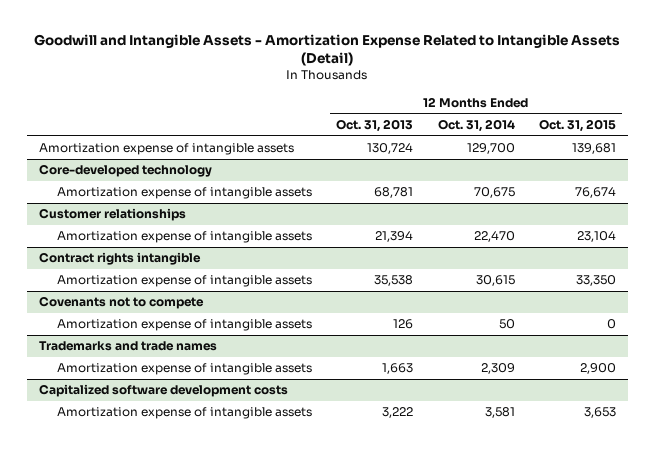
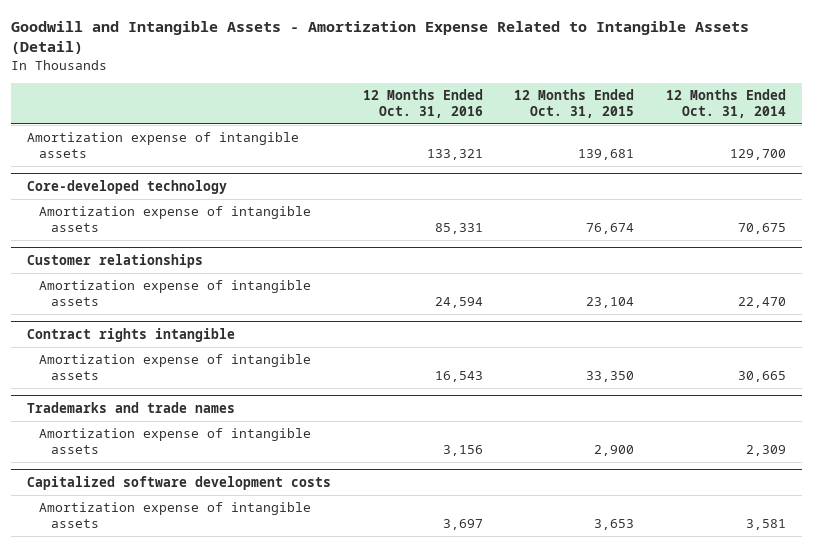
- | 12 Months Ended Oct. 31, 2013 | 12 Months Ended Oct. 31, 2014 | 12 Months Ended Oct. 31, 2015
+ | 12 Months Ended Oct. 31, 2016 | 12 Months Ended Oct. 31, 2015 | 12 Months Ended Oct. 31, 2014
@ Contract rights intangible
- Amortization expense of intangible assets | 35,538 | 30,615 | 33,350
- Covenants not to compete
- Amortization expense of intangible assets | 126 | 50 | 0
@ Contract rights intangible
+ Amortization expense of intangible assets | 16,543 | 33,350 | 30,665

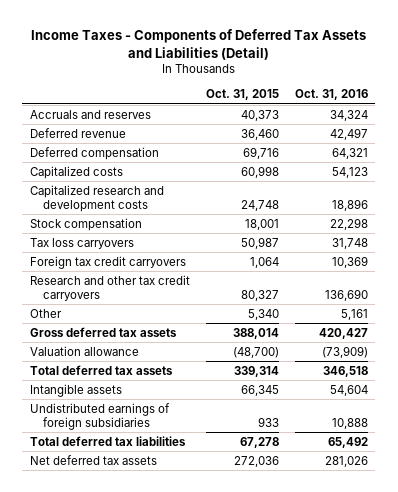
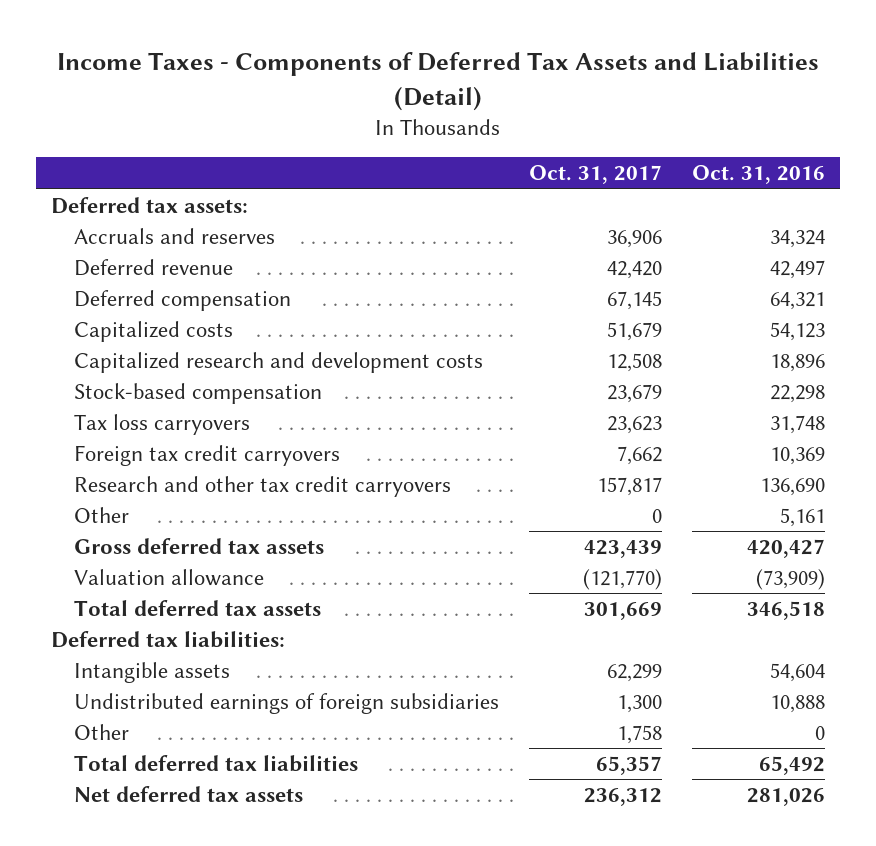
- | Oct. 31, 2015 | Oct. 31, 2016
+ | Oct. 31, 2017 | Oct. 31, 2016
+ Deferred tax assets:
- Stock compensation | 18,001 | 22,298
+ Stock-based compensation | 23,679 | 22,298
+ Deferred tax liabilities:
+ Other | 1,758 | 0

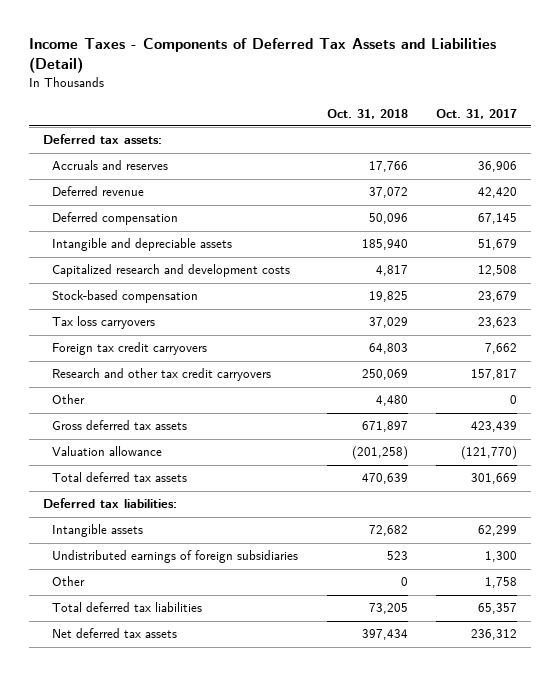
- | Oct. 31, 2017 | Oct. 31, 2016
+ | Oct. 31, 2018 | Oct. 31, 2017
- Capitalized costs | 51,679 | 54,123
+ Intangible and depreciable assets | 185,940 | 51,679

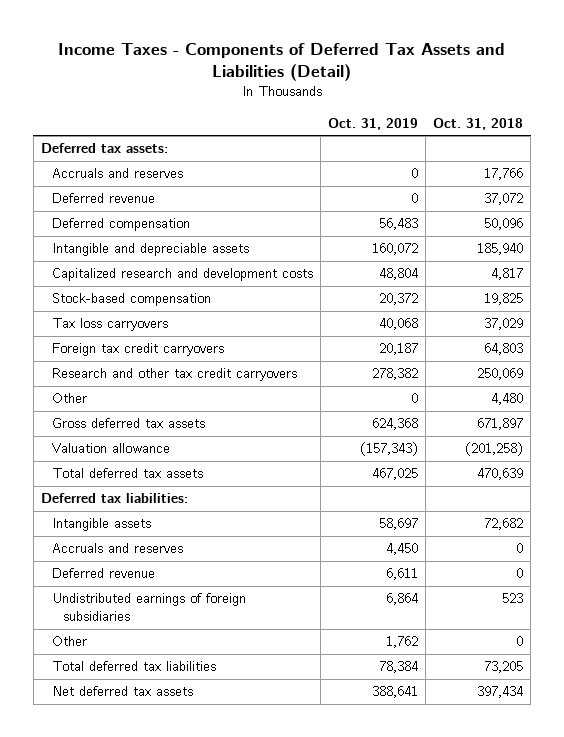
- | Oct. 31, 2018 | Oct. 31, 2017
+ | Oct. 31, 2019 | Oct. 31, 2018
+ Accruals and reserves | 4,450 | 0
+ Deferred revenue | 6,611 | 0

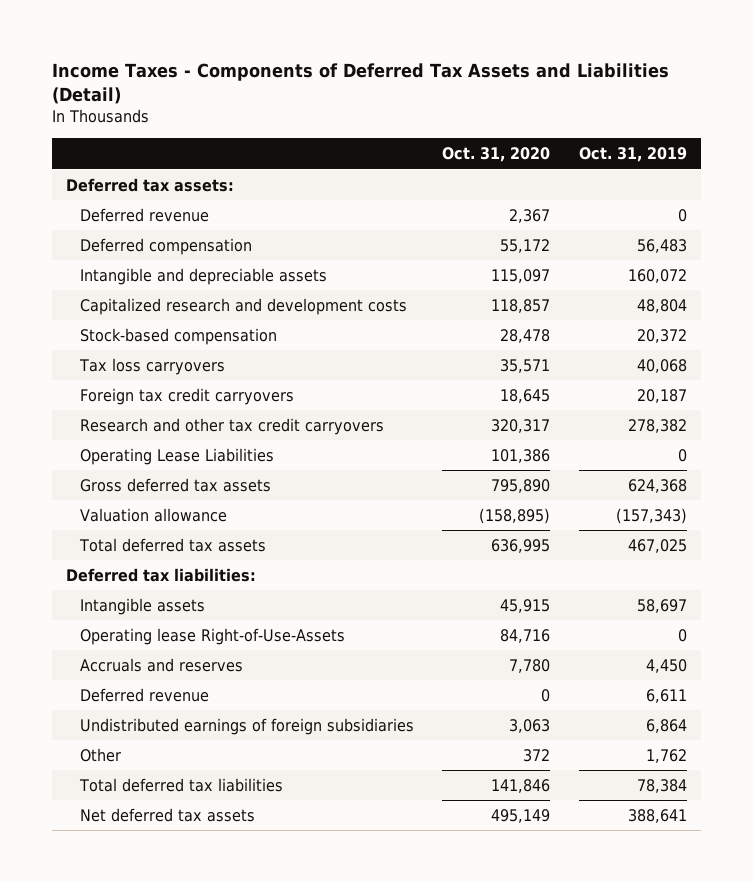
- | Oct. 31, 2019 | Oct. 31, 2018
+ | Oct. 31, 2020 | Oct. 31, 2019
- Accruals and reserves | 0 | 17,766
- Other | 0 | 4,480
+ Operating Lease Liabilities | 101,386 | 0
+ Operating lease Right-of-Use-Assets | 84,716 | 0

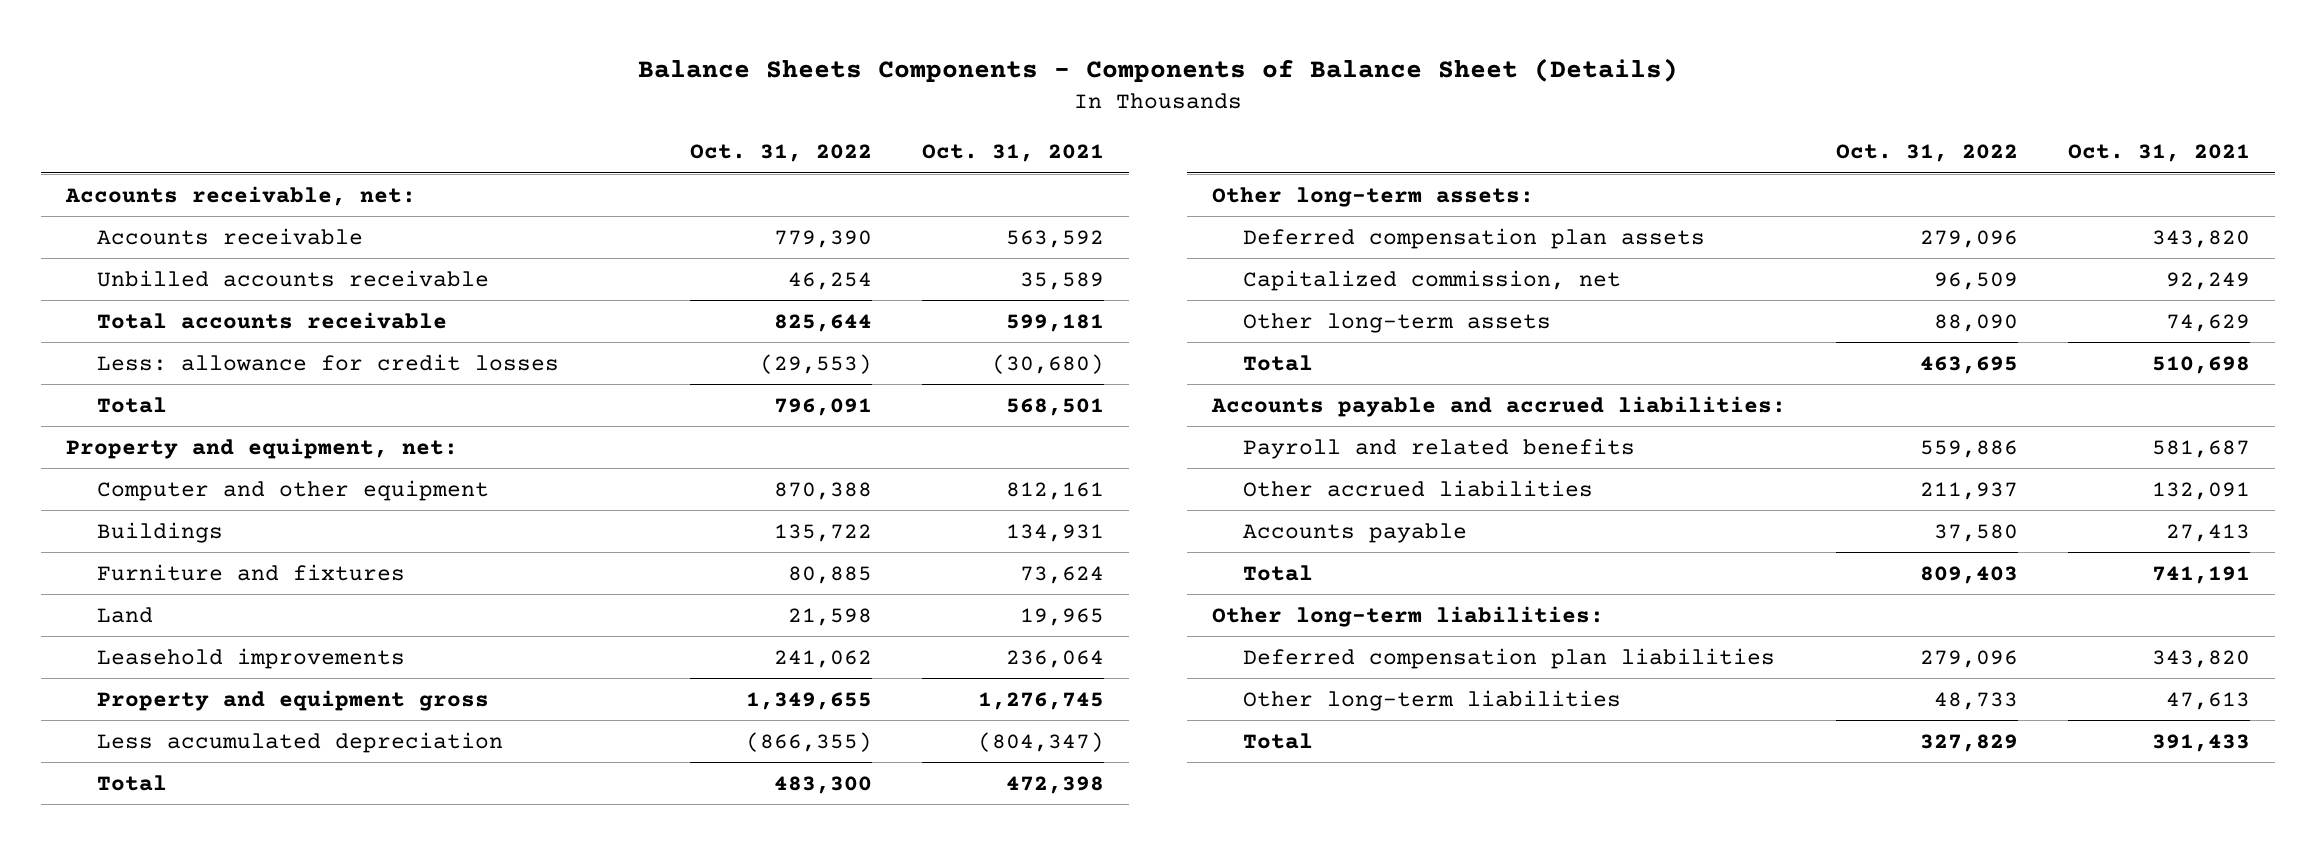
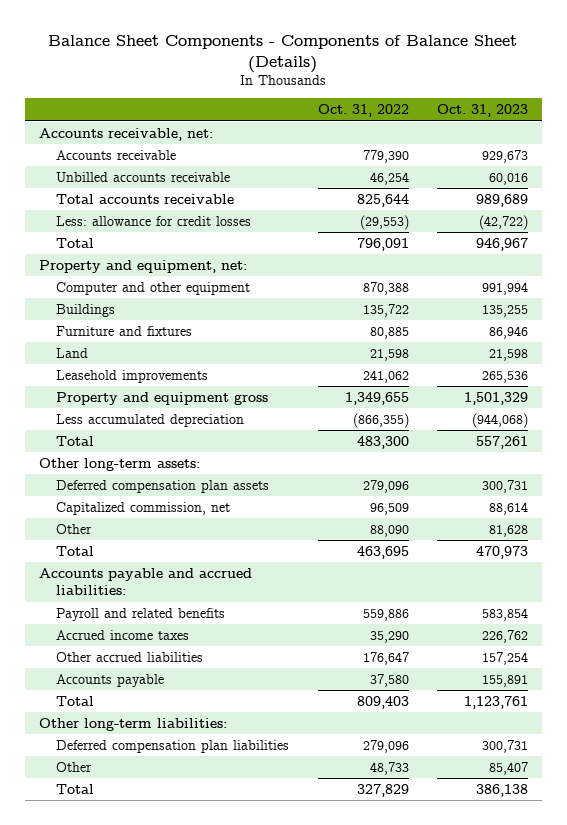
- Balance Sheets Components - Components of Balance Sheet (Details)
+ Balance Sheet Components - Components of Balance Sheet (Details)
- | Oct. 31, 2022 | Oct. 31, 2021
+ | Oct. 31, 2022 | Oct. 31, 2023
- Other long-term assets | 88,090 | 74,629
+ Other | 88,090 | 81,628
- Other accrued liabilities | 211,937 | 132,091
+ Accrued income taxes | 35,290 | 226,762
+ Other accrued liabilities | 176,647 | 157,254
- Other long-term liabilities | 48,733 | 47,613
+ Other | 48,733 | 85,407

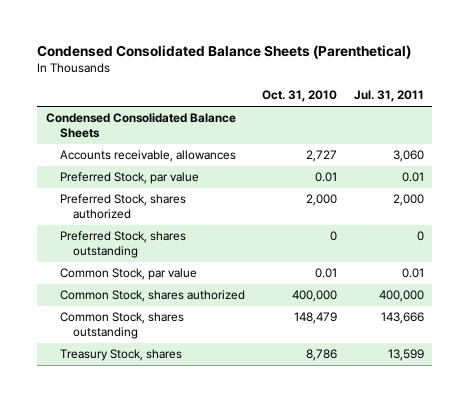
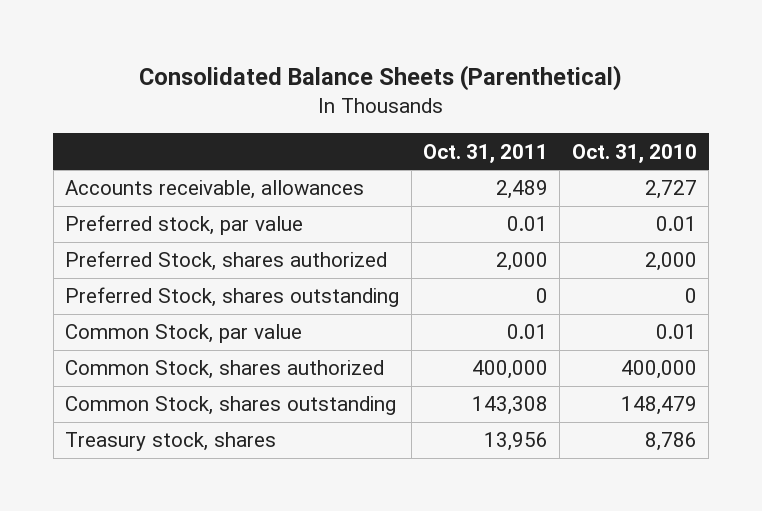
- Condensed Consolidated Balance Sheets (Parenthetical)
+ Consolidated Balance Sheets (Parenthetical)
- | Oct. 31, 2010 | Jul. 31, 2011
+ | Oct. 31, 2011 | Oct. 31, 2010
- Condensed Consolidated Balance Sheets
- Preferred Stock, par value | 0.01 | 0.01
+ Preferred stock, par value | 0.01 | 0.01
- Treasury Stock, shares | 8,786 | 13,599
+ Treasury stock, shares | 13,956 | 8,786

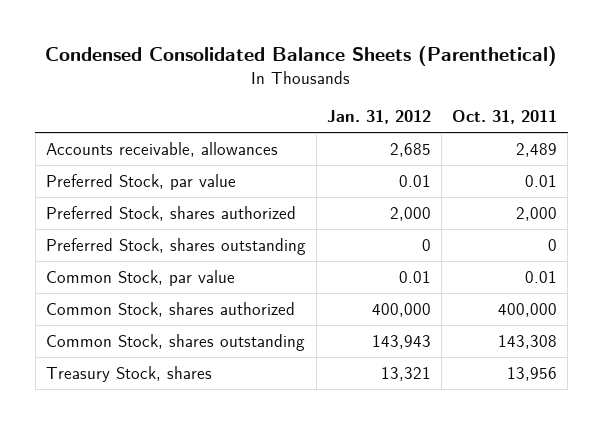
- Consolidated Balance Sheets (Parenthetical)
+ Condensed Consolidated Balance Sheets (Parenthetical)
- | Oct. 31, 2011 | Oct. 31, 2010
+ | Jan. 31, 2012 | Oct. 31, 2011
- Preferred stock, par value | 0.01 | 0.01
+ Preferred Stock, par value | 0.01 | 0.01
- Treasury stock, shares | 13,956 | 8,786
+ Treasury Stock, shares | 13,321 | 13,956

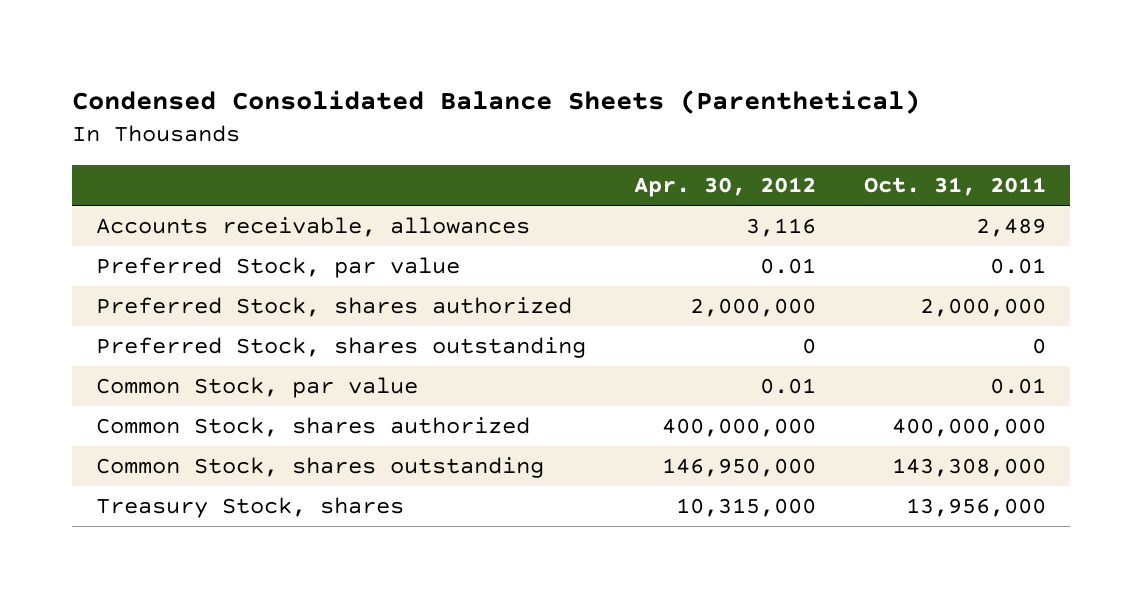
- | Jan. 31, 2012 | Oct. 31, 2011
+ | Apr. 30, 2012 | Oct. 31, 2011
- Preferred Stock, shares authorized | 2,000 | 2,000
+ Preferred Stock, shares authorized | 2,000,000 | 2,000,000
- Common Stock, shares authorized | 400,000 | 400,000
- Common Stock, shares outstanding | 143,943 | 143,308
- Treasury Stock, shares | 13,321 | 13,956
+ Common Stock, shares authorized | 400,000,000 | 400,000,000
+ Common Stock, shares outstanding | 146,950,000 | 143,308,000
+ Treasury Stock, shares | 10,315,000 | 13,956,000

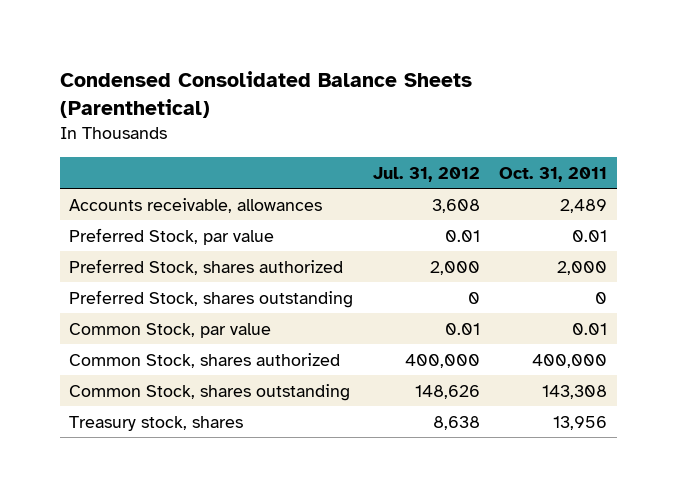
- | Apr. 30, 2012 | Oct. 31, 2011
+ | Jul. 31, 2012 | Oct. 31, 2011
- Preferred Stock, shares authorized | 2,000,000 | 2,000,000
+ Preferred Stock, shares authorized | 2,000 | 2,000
- Common Stock, shares authorized | 400,000,000 | 400,000,000
- Common Stock, shares outstanding | 146,950,000 | 143,308,000
- Treasury Stock, shares | 10,315,000 | 13,956,000
+ Common Stock, shares authorized | 400,000 | 400,000
+ Common Stock, shares outstanding | 148,626 | 143,308
+ Treasury stock, shares | 8,638 | 13,956

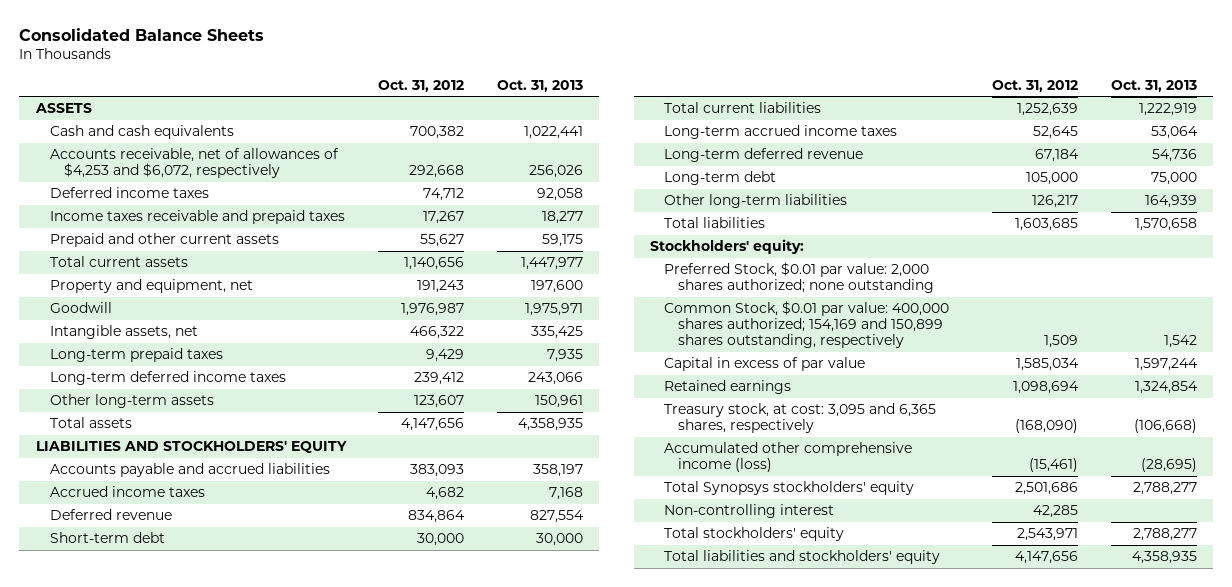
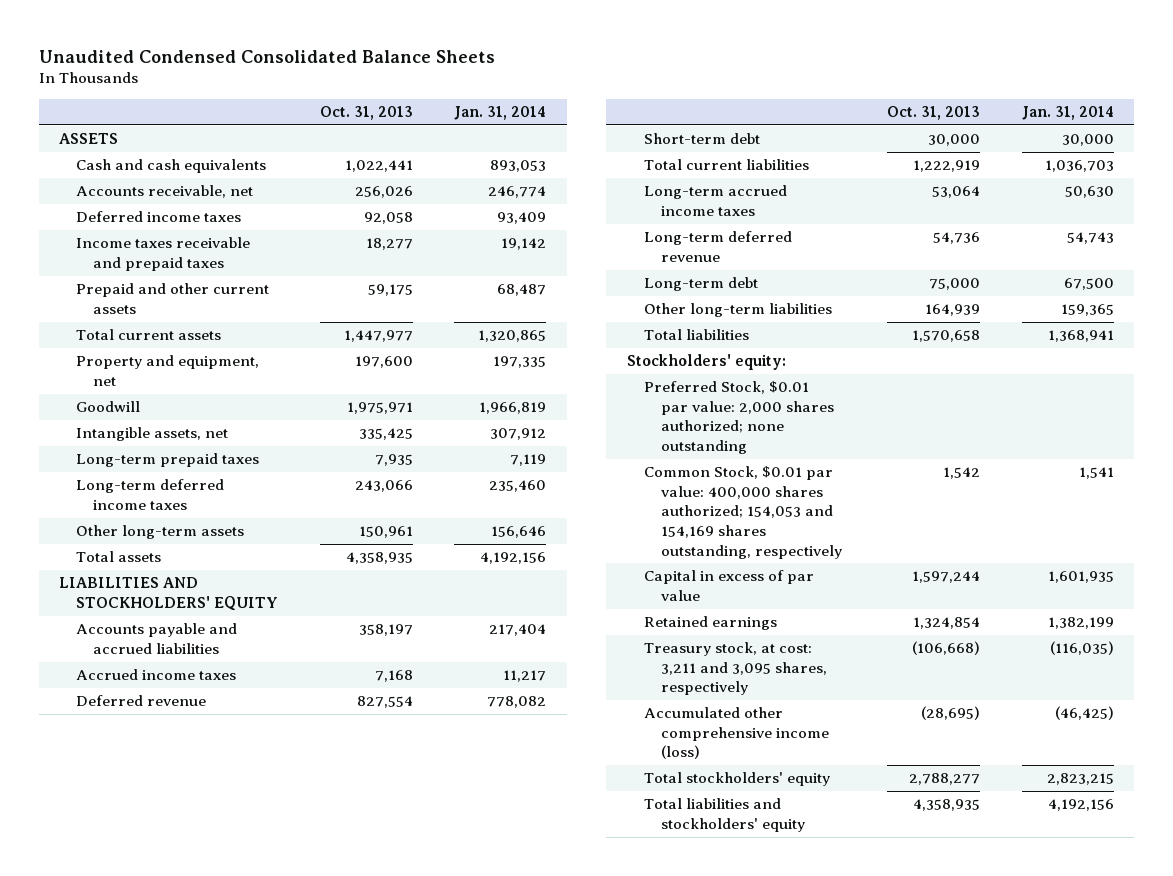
- Consolidated Balance Sheets
+ Unaudited Condensed Consolidated Balance Sheets
- | Oct. 31, 2012 | Oct. 31, 2013
+ | Oct. 31, 2013 | Jan. 31, 2014
- Accounts receivable, net of allowances of $4,253 and $6,072, respectively | 292,668 | 256,026
+ Accounts receivable, net | 256,026 | 246,774
- Common Stock, $0.01 par value: 400,000 shares authorized; 154,169 and 150,899 shares outstanding, respectively | 1,509 | 1,542
+ Common Stock, $0.01 par value: 400,000 shares authorized; 154,053 and 154,169 shares outstanding, respectively | 1,542 | 1,541
- Treasury stock, at cost: 3,095 and 6,365 shares, respectively | (168,090) | (106,668)
+ Treasury stock, at cost: 3,211 and 3,095 shares, respectively | (106,668) | (116,035)
- Total Synopsys stockholders' equity | 2,501,686 | 2,788,277
- Non-controlling interest | 42,285 |

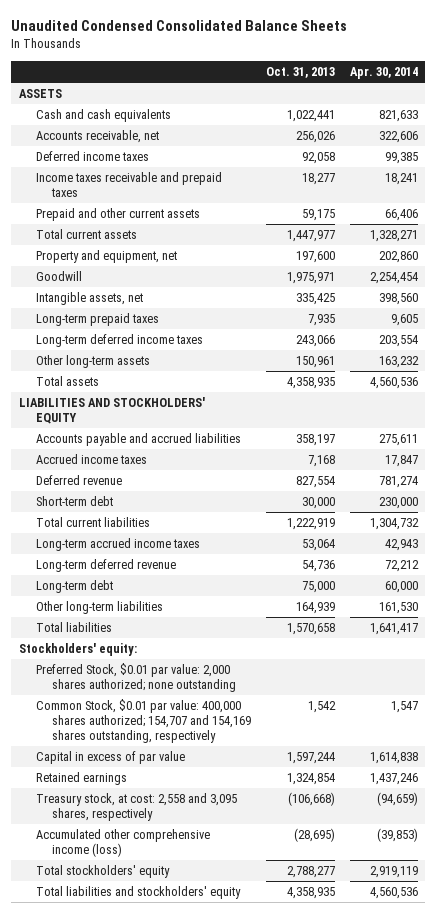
- | Oct. 31, 2013 | Jan. 31, 2014
+ | Oct. 31, 2013 | Apr. 30, 2014
- Common Stock, $0.01 par value: 400,000 shares authorized; 154,053 and 154,169 shares outstanding, respectively | 1,542 | 1,541
+ Common Stock, $0.01 par value: 400,000 shares authorized; 154,707 and 154,169 shares outstanding, respectively | 1,542 | 1,547
- Treasury stock, at cost: 3,211 and 3,095 shares, respectively | (106,668) | (116,035)
+ Treasury stock, at cost: 2,558 and 3,095 shares, respectively | (106,668) | (94,659)

